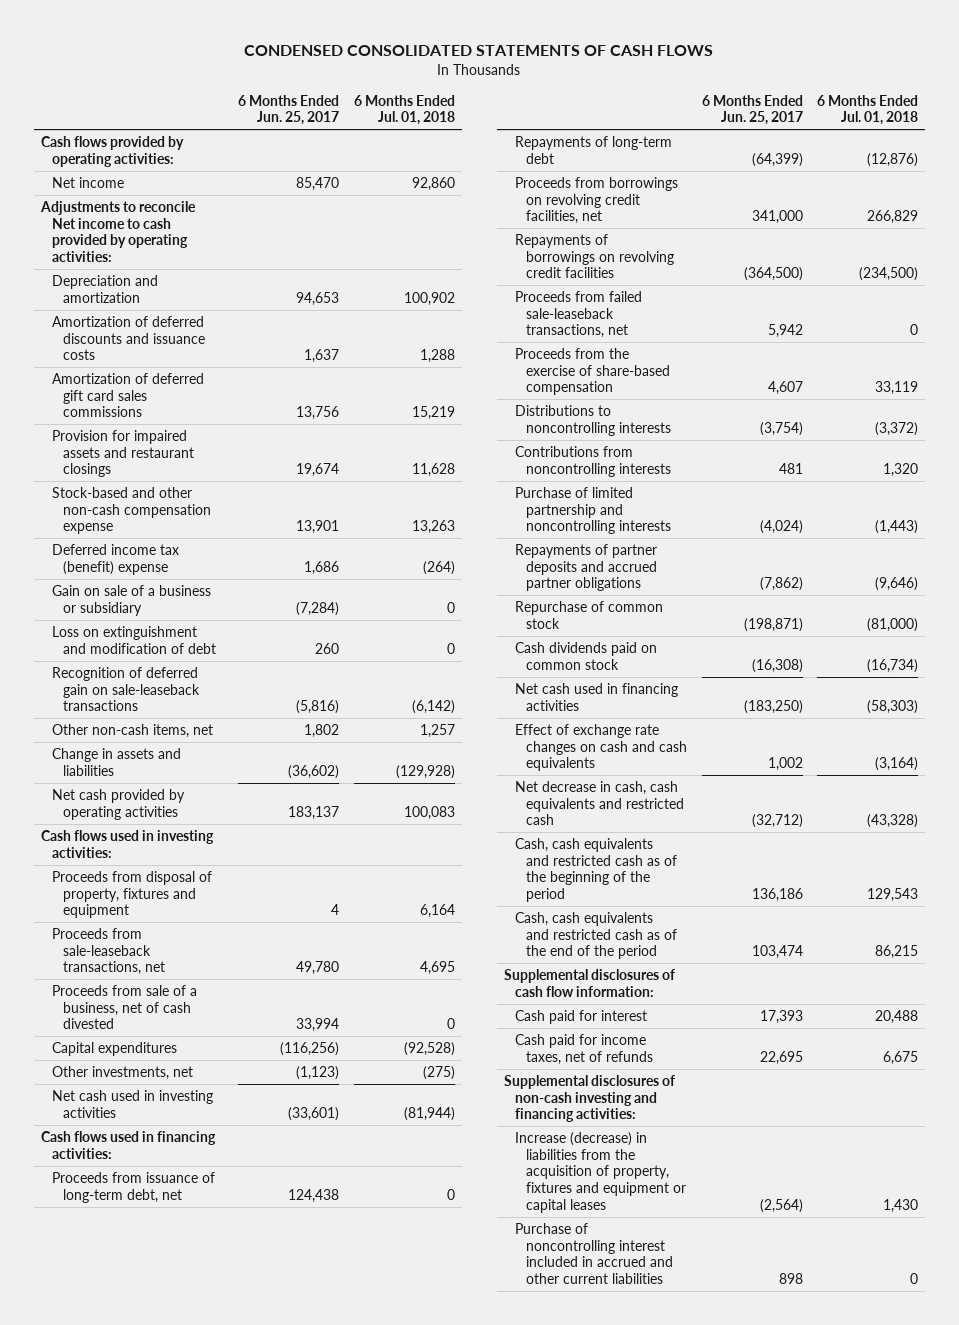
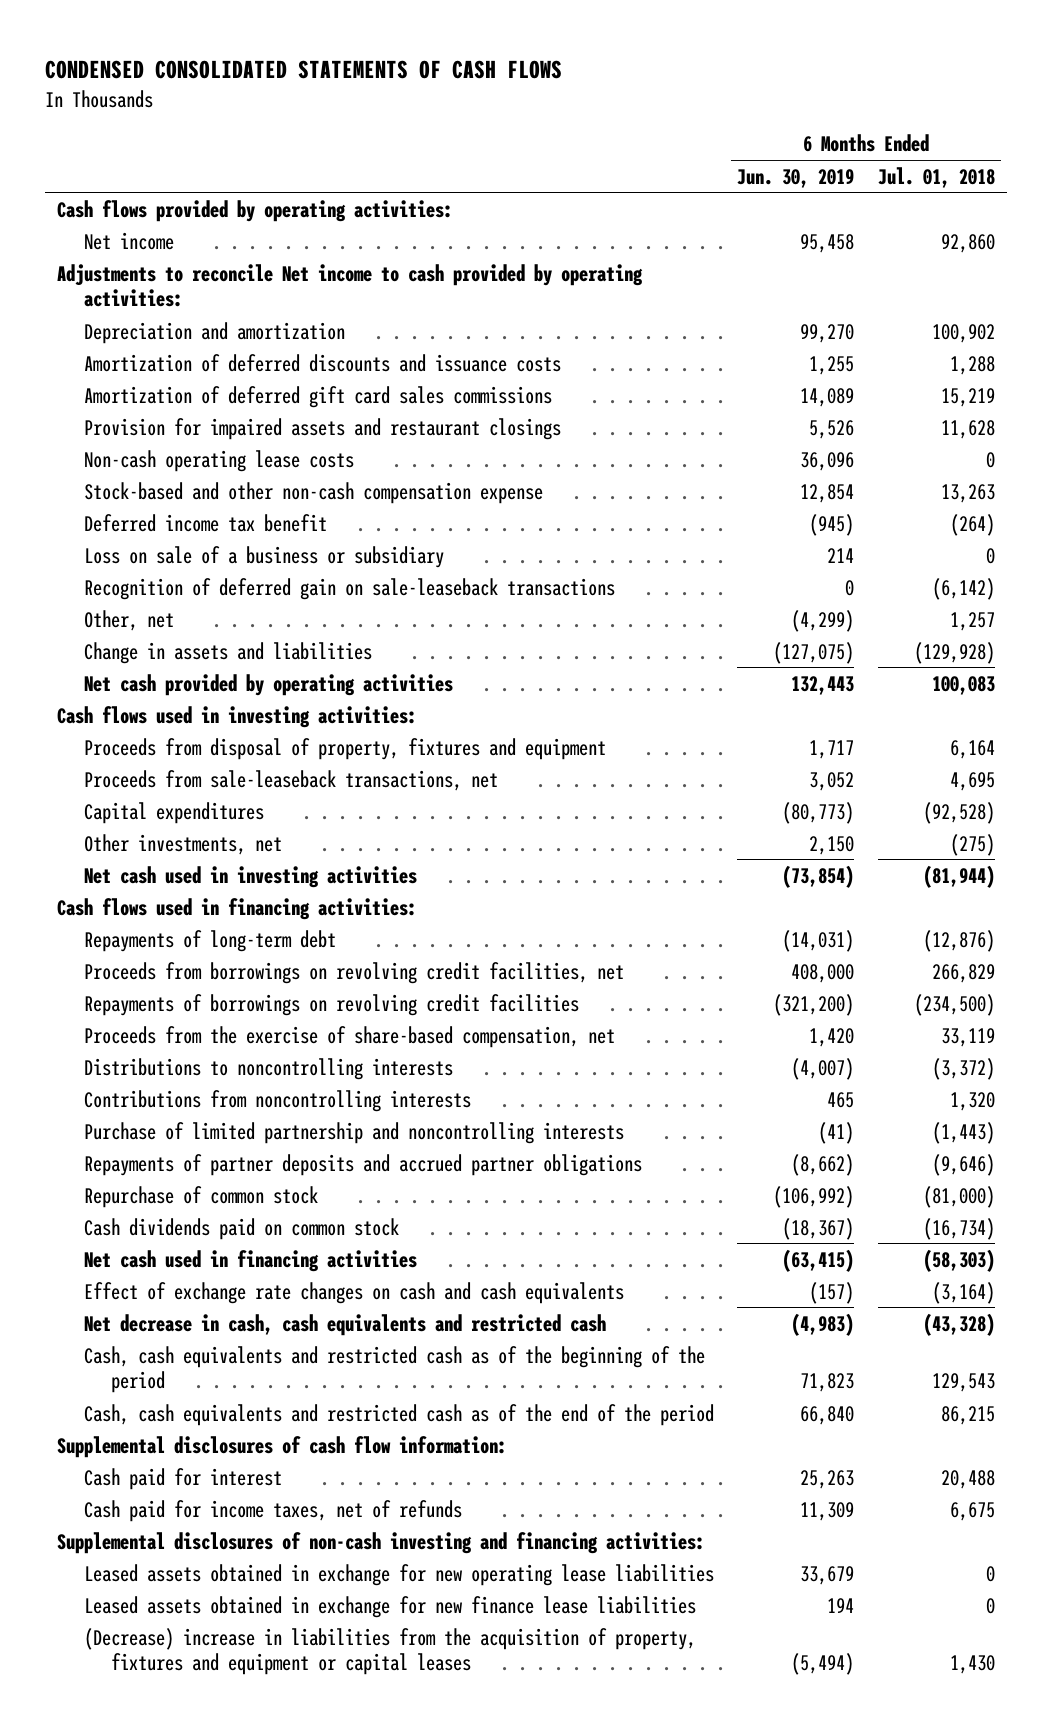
- | 6 Months Ended Jun. 25, 2017 | 6 Months Ended Jul. 01, 2018
+ | 6 Months Ended Jun. 30, 2019 | 6 Months Ended Jul. 01, 2018
+ Non-cash operating lease costs | 36,096 | 0
- Deferred income tax (benefit) expense | 1,686 | (264)
- Gain on sale of a business or subsidiary | (7,284) | 0
- Loss on extinguishment and modification of debt | 260 | 0
+ Deferred income tax benefit | (945) | (264)
+ Loss on sale of a business or subsidiary | 214 | 0
- Other non-cash items, net | 1,802 | 1,257
+ Other, net | (4,299) | 1,257
- Proceeds from sale of a business, net of cash divested | 33,994 | 0
- Proceeds from issuance of long-term debt, net | 124,438 | 0
- Proceeds from failed sale-leaseback transactions, net | 5,942 | 0
- Proceeds from the exercise of share-based compensation | 4,607 | 33,119
+ Proceeds from the exercise of share-based compensation, net | 1,420 | 33,119
- Increase (decrease) in liabilities from the acquisition of property, fixtures and equipment or capital leases | (2,564) | 1,430
- Purchase of noncontrolling interest included in accrued and other current liabilities | 898 | 0
+ Leased assets obtained in exchange for new operating lease liabilities | 33,679 | 0
+ Leased assets obtained in exchange for new finance lease liabilities | 194 | 0
+ (Decrease) increase in liabilities from the acquisition of property, fixtures and equipment or capital leases | (5,494) | 1,430

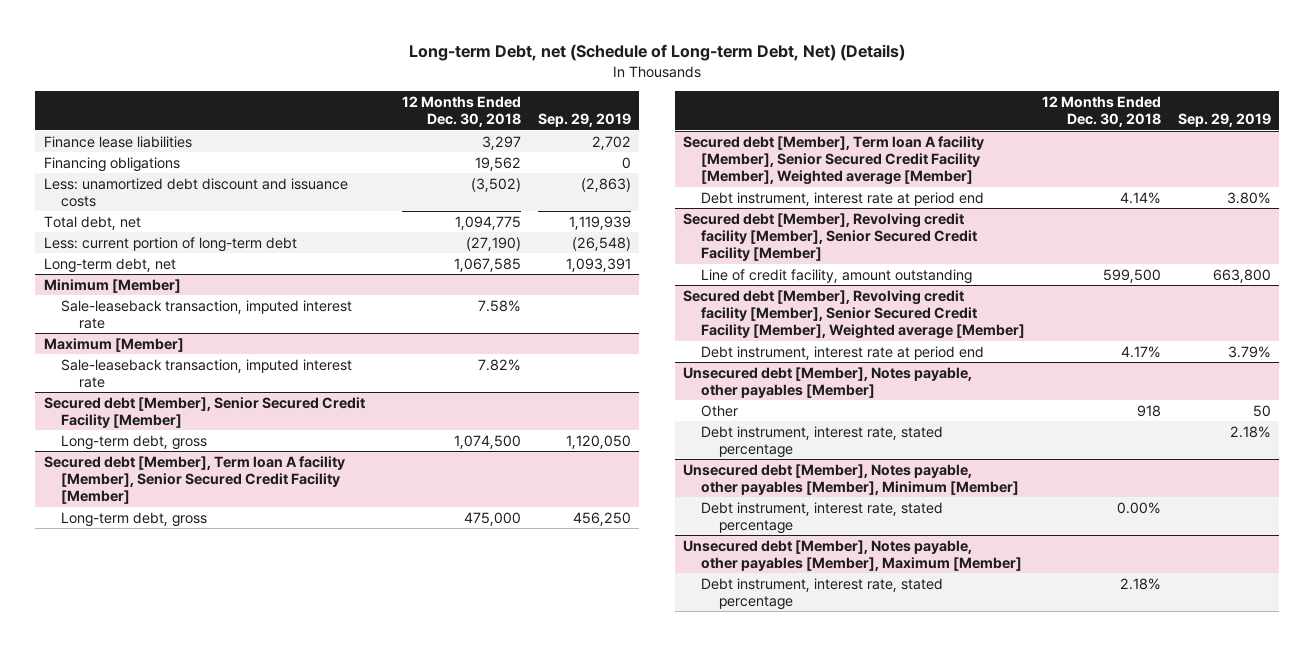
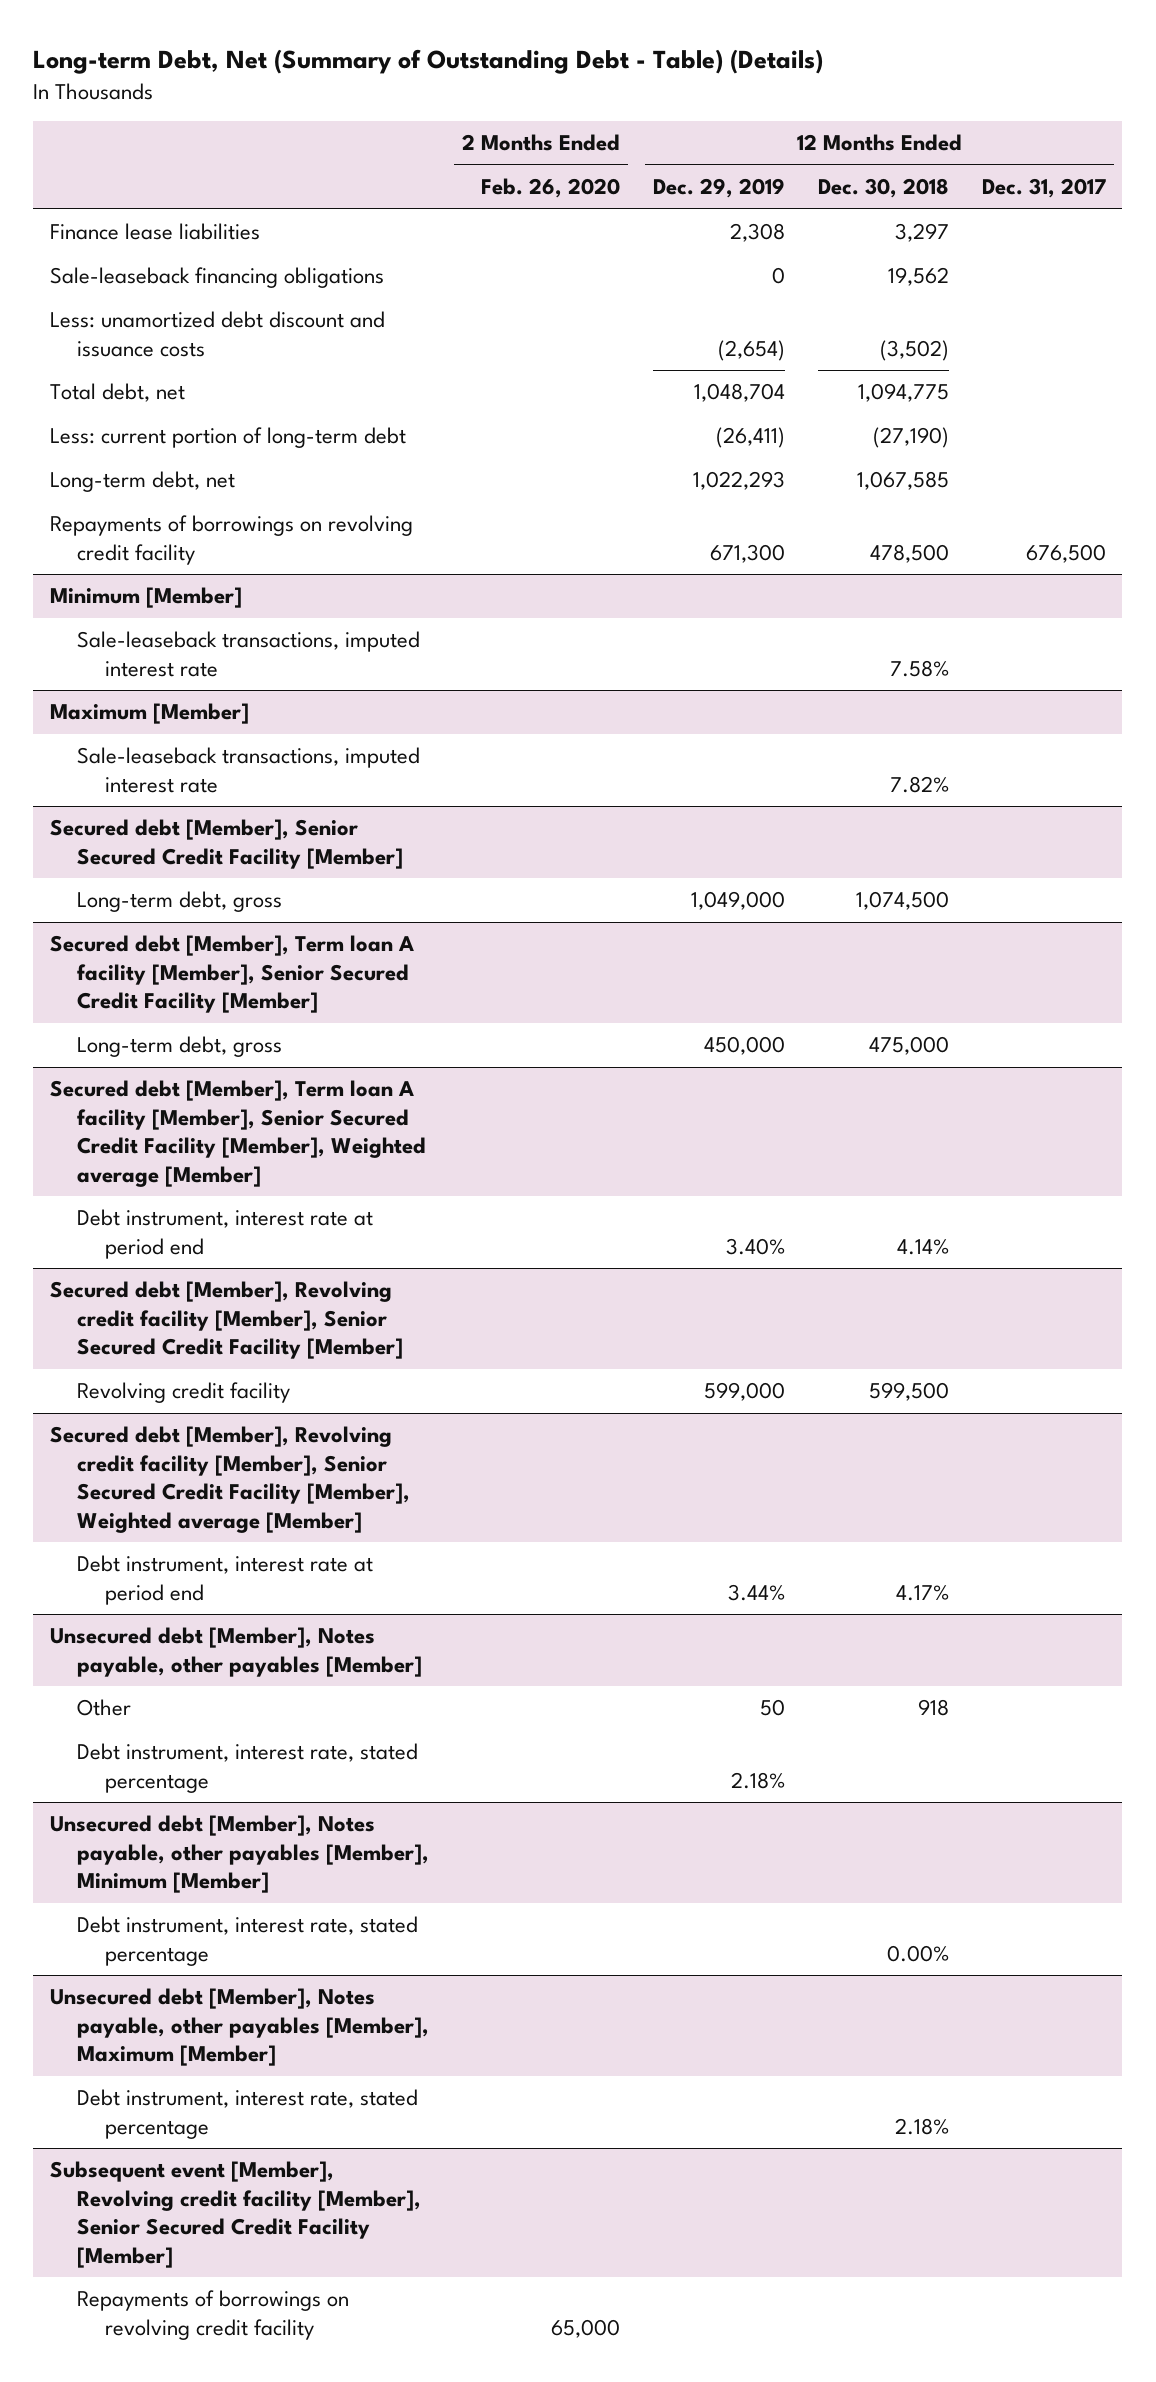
- Long-term Debt, net (Schedule of Long-term Debt, Net) (Details)
+ Long-term Debt, Net (Summary of Outstanding Debt - Table) (Details)
- | 12 Months Ended Dec. 30, 2018 | Sep. 29, 2019
+ | 2 Months Ended Feb. 26, 2020 | 12 Months Ended Dec. 29, 2019 | 12 Months Ended Dec. 30, 2018 | 12 Months Ended Dec. 31, 2017
- Financing obligations | 19,562 | 0
+ Sale-leaseback financing obligations | | 0 | 19,562 |
+ Repayments of borrowings on revolving credit facility | | 671,300 | 478,500 | 676,500
@ Minimum [Member]
- Sale-leaseback transaction, imputed interest rate | 7.58% |
+ Sale-leaseback transactions, imputed interest rate | | | 7.58% |
@ Maximum [Member]
- Sale-leaseback transaction, imputed interest rate | 7.82% |
+ Sale-leaseback transactions, imputed interest rate | | | 7.82% |
@ Secured debt [Member], Revolving credit facility [Member], Senior Secured Credit Facility [Member]
- Line of credit facility, amount outstanding | 599,500 | 663,800
+ Revolving credit facility | | 599,000 | 599,500 |
+ Subsequent event [Member], Revolving credit facility [Member], Senior Secured Credit Facility [Member]
+ Repayments of borrowings on revolving credit facility | 65,000 | | |

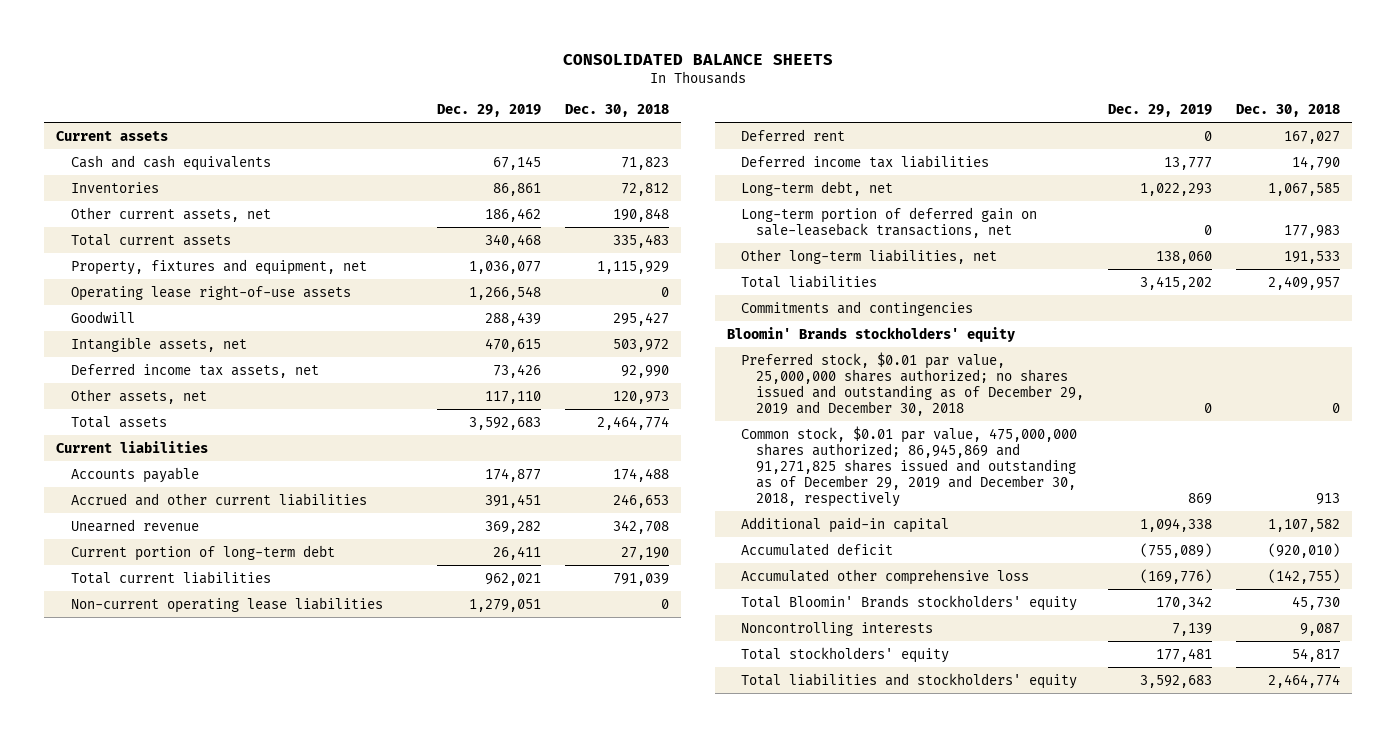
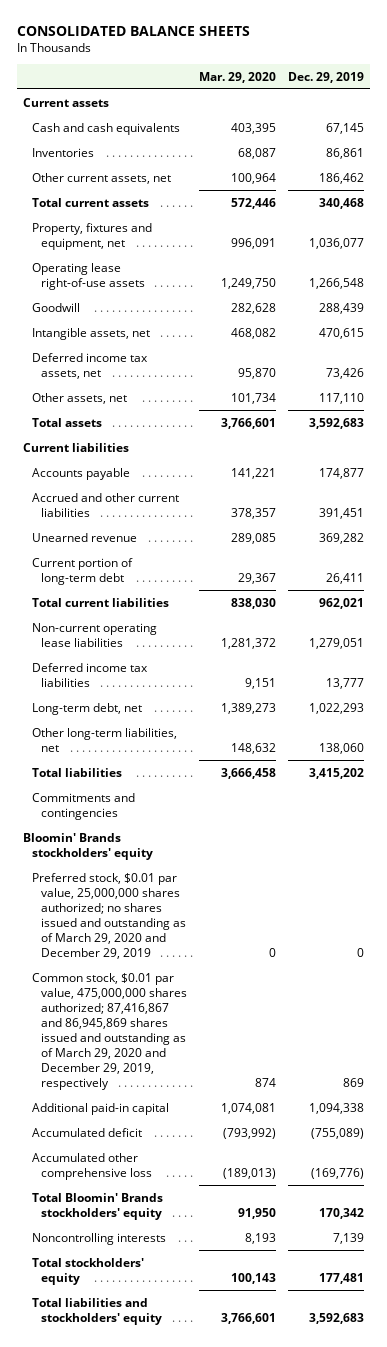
- | Dec. 29, 2019 | Dec. 30, 2018
+ | Mar. 29, 2020 | Dec. 29, 2019
- Deferred rent | 0 | 167,027
- Long-term portion of deferred gain on sale-leaseback transactions, net | 0 | 177,983
- Preferred stock, $0.01 par value, 25,000,000 shares authorized; no shares issued and outstanding as of December 29, 2019 and December 30, 2018 | 0 | 0
- Common stock, $0.01 par value, 475,000,000 shares authorized; 86,945,869 and 91,271,825 shares issued and outstanding as of December 29, 2019 and December 30, 2018, respectively | 869 | 913
+ Preferred stock, $0.01 par value, 25,000,000 shares authorized; no shares issued and outstanding as of March 29, 2020 and December 29, 2019 | 0 | 0
+ Common stock, $0.01 par value, 475,000,000 shares authorized; 87,416,867 and 86,945,869 shares issued and outstanding as of March 29, 2020 and December 29, 2019, respectively | 874 | 869

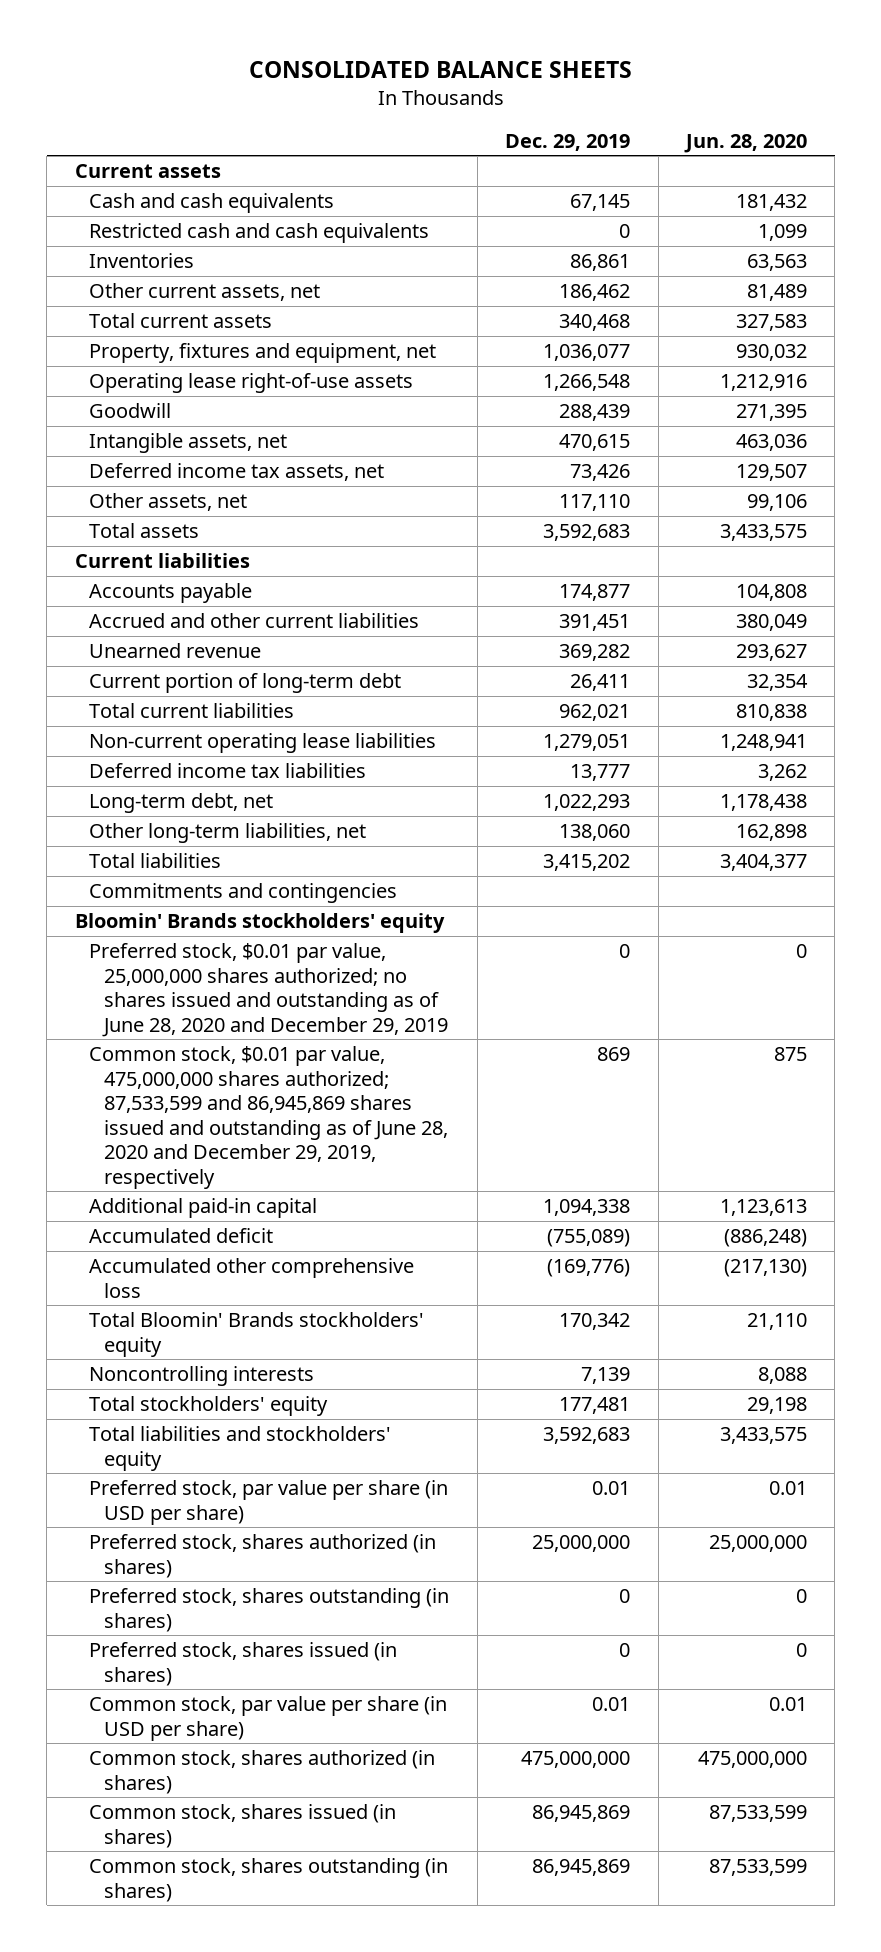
- | Mar. 29, 2020 | Dec. 29, 2019
+ | Dec. 29, 2019 | Jun. 28, 2020
+ Restricted cash and cash equivalents | 0 | 1,099
- Preferred stock, $0.01 par value, 25,000,000 shares authorized; no shares issued and outstanding as of March 29, 2020 and December 29, 2019 | 0 | 0
- Common stock, $0.01 par value, 475,000,000 shares authorized; 87,416,867 and 86,945,869 shares issued and outstanding as of March 29, 2020 and December 29, 2019, respectively | 874 | 869
+ Preferred stock, $0.01 par value, 25,000,000 shares authorized; no shares issued and outstanding as of June 28, 2020 and December 29, 2019 | 0 | 0
+ Common stock, $0.01 par value, 475,000,000 shares authorized; 87,533,599 and 86,945,869 shares issued and outstanding as of June 28, 2020 and December 29, 2019, respectively | 869 | 875
+ Preferred stock, par value per share (in USD per share) | 0.01 | 0.01
+ Preferred stock, shares authorized (in shares) | 25,000,000 | 25,000,000
+ Preferred stock, shares outstanding (in shares) | 0 | 0
+ Preferred stock, shares issued (in shares) | 0 | 0
+ Common stock, par value per share (in USD per share) | 0.01 | 0.01
+ Common stock, shares authorized (in shares) | 475,000,000 | 475,000,000
+ Common stock, shares issued (in shares) | 86,945,869 | 87,533,599
+ Common stock, shares outstanding (in shares) | 86,945,869 | 87,533,599

